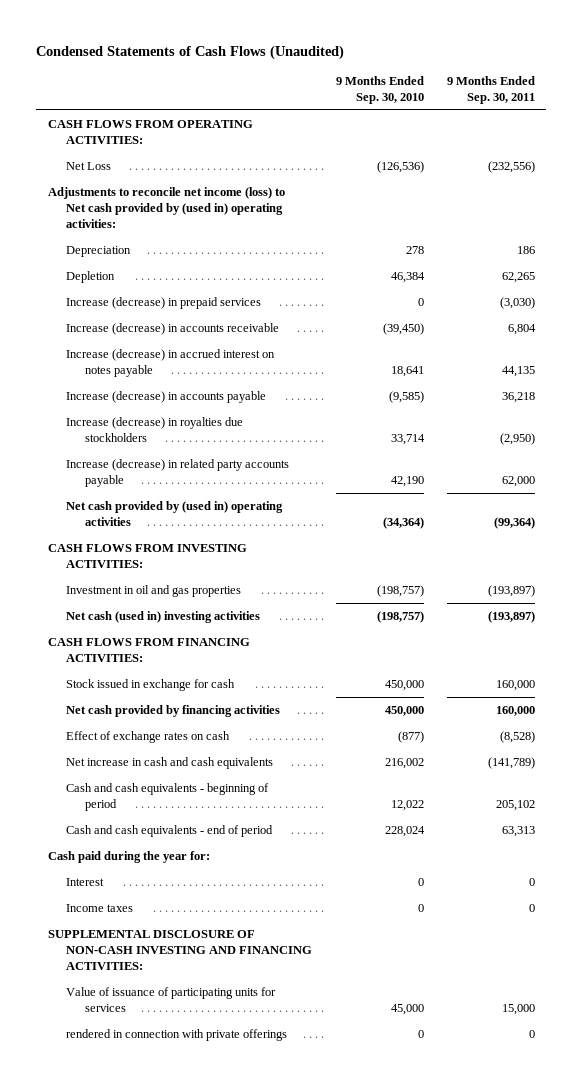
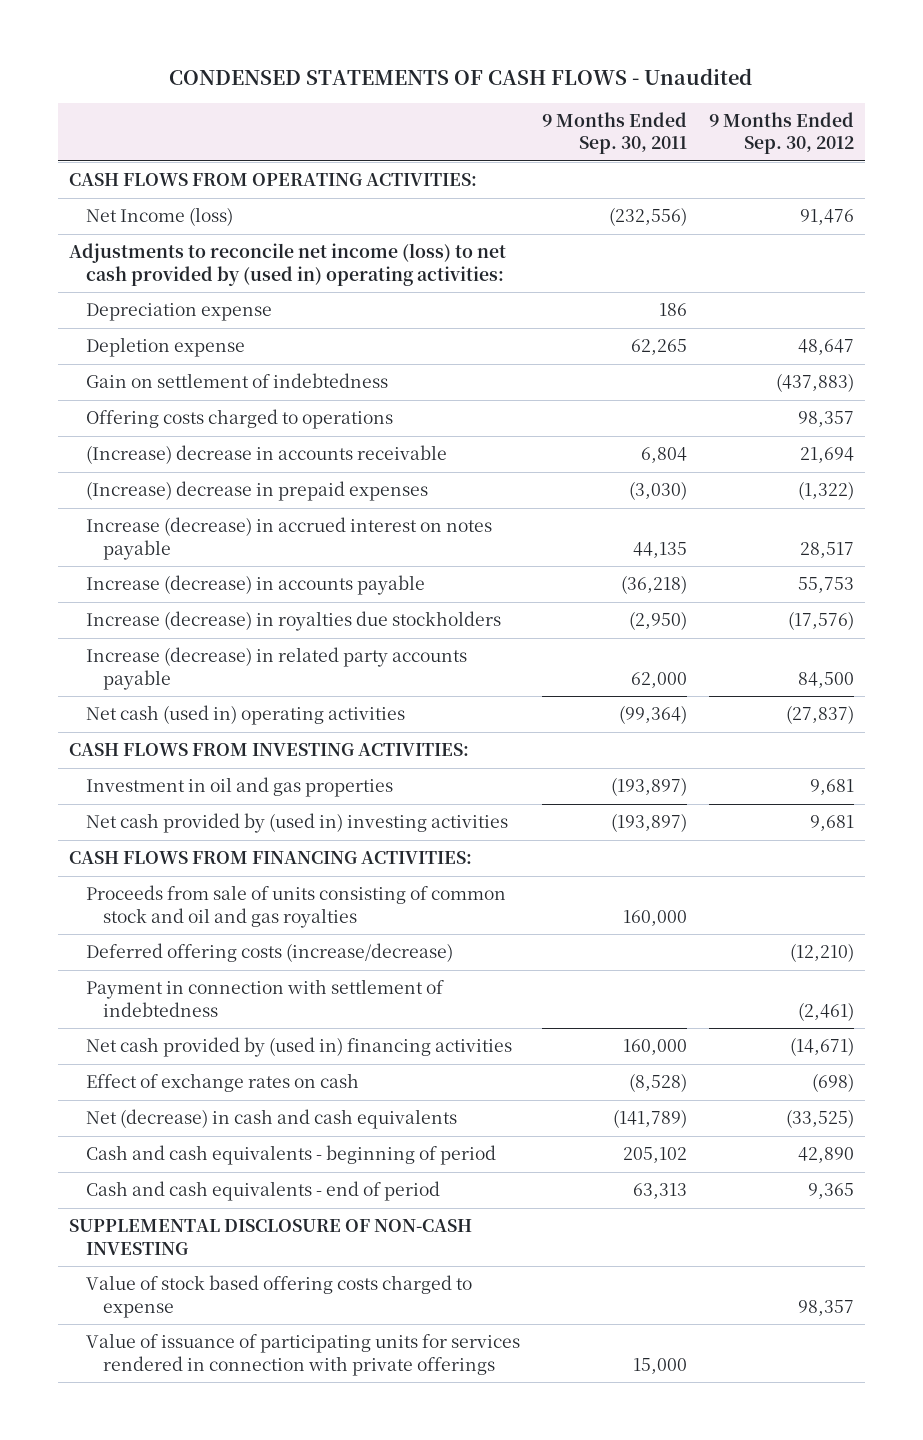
- Condensed Statements of Cash Flows (Unaudited)
+ CONDENSED STATEMENTS OF CASH FLOWS - Unaudited
- | 9 Months Ended Sep. 30, 2010 | 9 Months Ended Sep. 30, 2011
+ | 9 Months Ended Sep. 30, 2011 | 9 Months Ended Sep. 30, 2012
- Net Loss | (126,536) | (232,556)
- Adjustments to reconcile net income (loss) to Net cash provided by (used in) operating activities:
- Depreciation | 278 | 186
- Depletion | 46,384 | 62,265
- Increase (decrease) in prepaid services | 0 | (3,030)
- Increase (decrease) in accounts receivable | (39,450) | 6,804
+ Net Income (loss) | (232,556) | 91,476
+ Adjustments to reconcile net income (loss) to net cash provided by (used in) operating activities:
+ Depreciation expense | 186 |
+ Depletion expense | 62,265 | 48,647
+ Gain on settlement of indebtedness | | (437,883)
+ Offering costs charged to operations | | 98,357
+ (Increase) decrease in accounts receivable | 6,804 | 21,694
+ (Increase) decrease in prepaid expenses | (3,030) | (1,322)
- Increase (decrease) in accounts payable | (9,585) | 36,218
+ Increase (decrease) in accounts payable | (36,218) | 55,753
- Net cash provided by (used in) operating activities | (34,364) | (99,364)
+ Net cash (used in) operating activities | (99,364) | (27,837)
- Net cash (used in) investing activities | (198,757) | (193,897)
+ Net cash provided by (used in) investing activities | (193,897) | 9,681
- Stock issued in exchange for cash | 450,000 | 160,000
- Net cash provided by financing activities | 450,000 | 160,000
+ Proceeds from sale of units consisting of common stock and oil and gas royalties | 160,000 |
+ Deferred offering costs (increase/decrease) | | (12,210)
+ Payment in connection with settlement of indebtedness | | (2,461)
+ Net cash provided by (used in) financing activities | 160,000 | (14,671)
- Net increase in cash and cash equivalents | 216,002 | (141,789)
+ Net (decrease) in cash and cash equivalents | (141,789) | (33,525)
- Cash paid during the year for:
- Interest | 0 | 0
- Income taxes | 0 | 0
- SUPPLEMENTAL DISCLOSURE OF NON-CASH INVESTING AND FINANCING ACTIVITIES:
- Value of issuance of participating units for services | 45,000 | 15,000
- rendered in connection with private offerings | 0 | 0
+ SUPPLEMENTAL DISCLOSURE OF NON-CASH INVESTING
+ Value of stock based offering costs charged to expense | | 98,357
+ Value of issuance of participating units for services rendered in connection with private offerings | 15,000 |

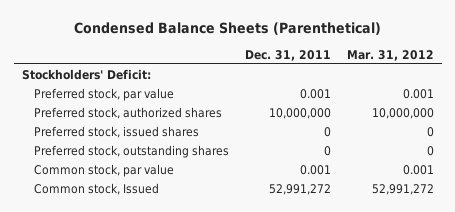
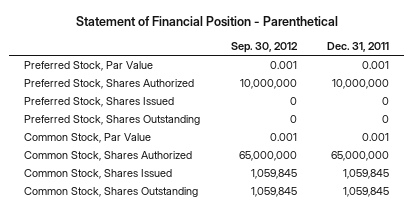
- Condensed Balance Sheets (Parenthetical)
+ Statement of Financial Position - Parenthetical
- | Dec. 31, 2011 | Mar. 31, 2012
+ | Sep. 30, 2012 | Dec. 31, 2011
- Stockholders' Deficit:
- Preferred stock, par value | 0.001 | 0.001
- Preferred stock, authorized shares | 10,000,000 | 10,000,000
- Preferred stock, issued shares | 0 | 0
- Preferred stock, outstanding shares | 0 | 0
- Common stock, par value | 0.001 | 0.001
- Common stock, Issued | 52,991,272 | 52,991,272
+ Preferred Stock, Par Value | 0.001 | 0.001
+ Preferred Stock, Shares Authorized | 10,000,000 | 10,000,000
+ Preferred Stock, Shares Issued | 0 | 0
+ Preferred Stock, Shares Outstanding | 0 | 0
+ Common Stock, Par Value | 0.001 | 0.001
+ Common Stock, Shares Authorized | 65,000,000 | 65,000,000
+ Common Stock, Shares Issued | 1,059,845 | 1,059,845
+ Common Stock, Shares Outstanding | 1,059,845 | 1,059,845

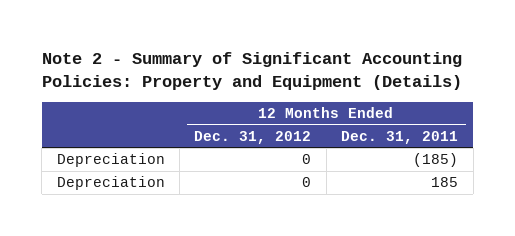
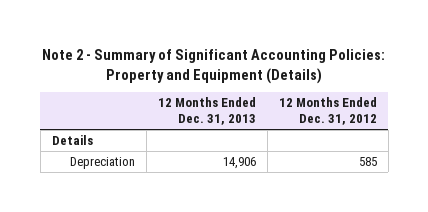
- | 12 Months Ended Dec. 31, 2012 | 12 Months Ended Dec. 31, 2011
+ | 12 Months Ended Dec. 31, 2013 | 12 Months Ended Dec. 31, 2012
- Depreciation | 0 | (185)
- Depreciation | 0 | 185
+ Details
+ Depreciation | 14,906 | 585

